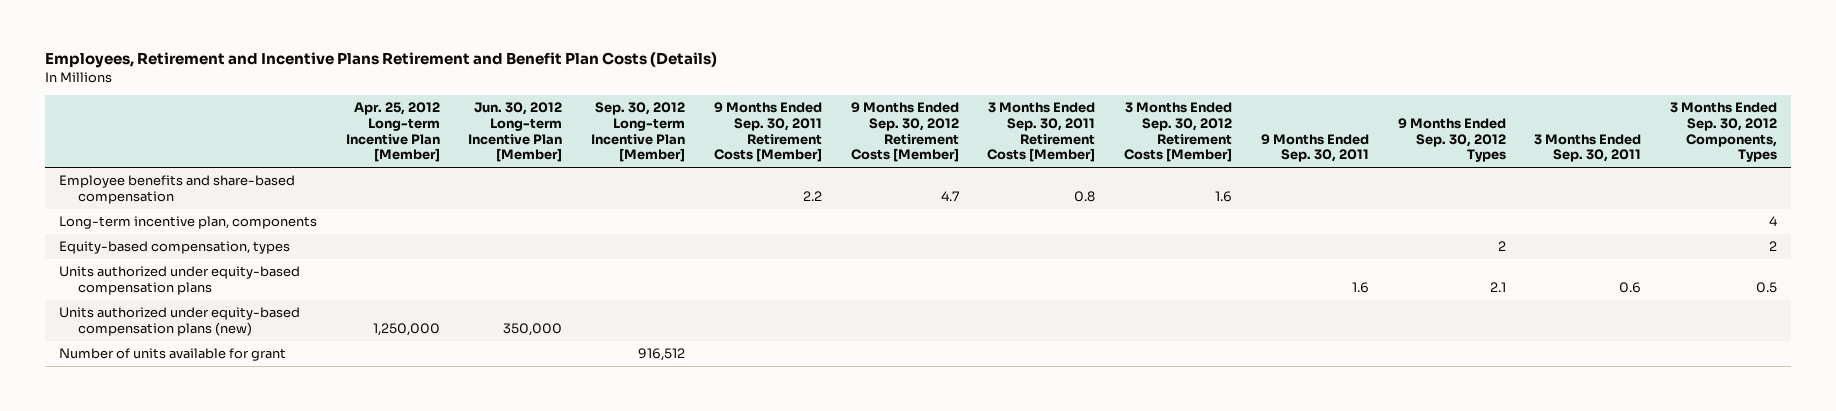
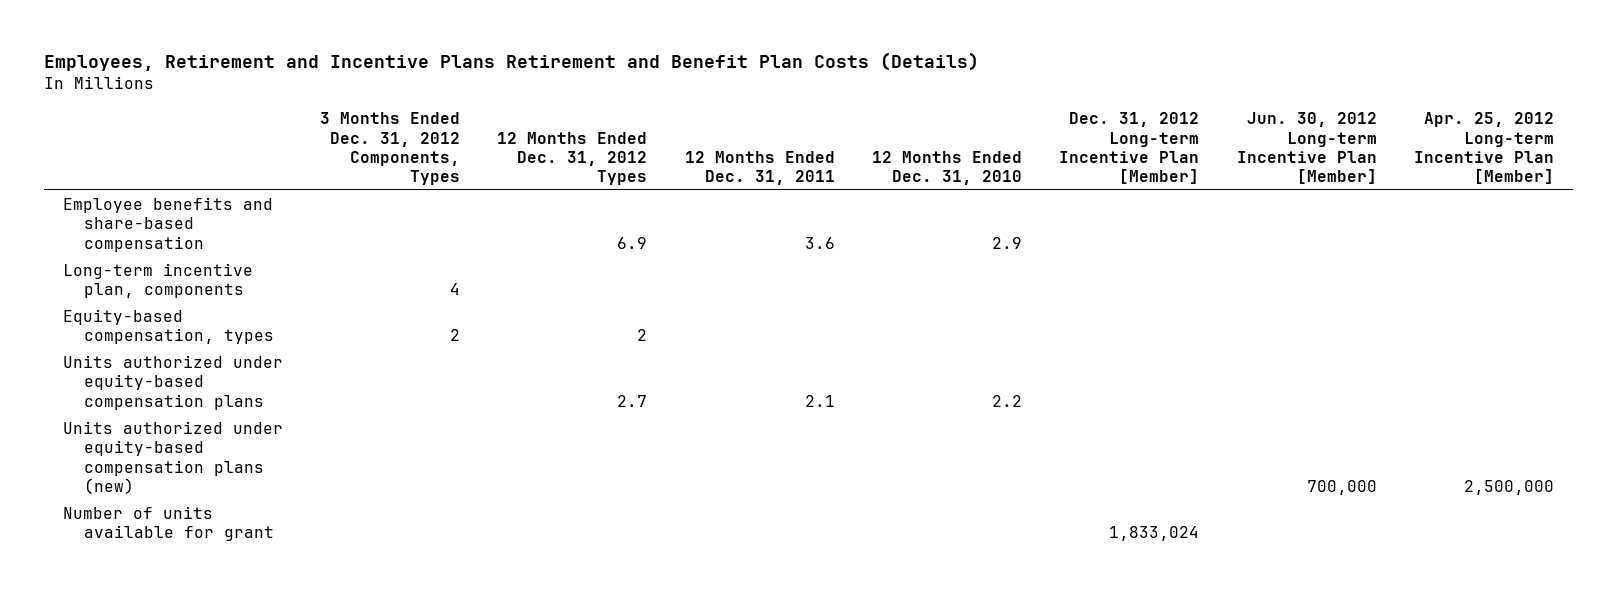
- | Apr. 25, 2012 Long-term Incentive Plan [Member] | Jun. 30, 2012 Long-term Incentive Plan [Member] | Sep. 30, 2012 Long-term Incentive Plan [Member] | 9 Months Ended Sep. 30, 2011 Retirement Costs [Member] | 9 Months Ended Sep. 30, 2012 Retirement Costs [Member] | 3 Months Ended Sep. 30, 2011 Retirement Costs [Member] | 3 Months Ended Sep. 30, 2012 Retirement Costs [Member] | 9 Months Ended Sep. 30, 2011 | 9 Months Ended Sep. 30, 2012 Types | 3 Months Ended Sep. 30, 2011 | 3 Months Ended Sep. 30, 2012 Components, Types
+ | 3 Months Ended Dec. 31, 2012 Components, Types | 12 Months Ended Dec. 31, 2012 Types | 12 Months Ended Dec. 31, 2011 | 12 Months Ended Dec. 31, 2010 | Dec. 31, 2012 Long-term Incentive Plan [Member] | Jun. 30, 2012 Long-term Incentive Plan [Member] | Apr. 25, 2012 Long-term Incentive Plan [Member]
- Units authorized under equity-based compensation plans (new) | 1,250,000 | 350,000 | | | | | | | | |
+ Units authorized under equity-based compensation plans (new) | | | | | | 700,000 | 2,500,000

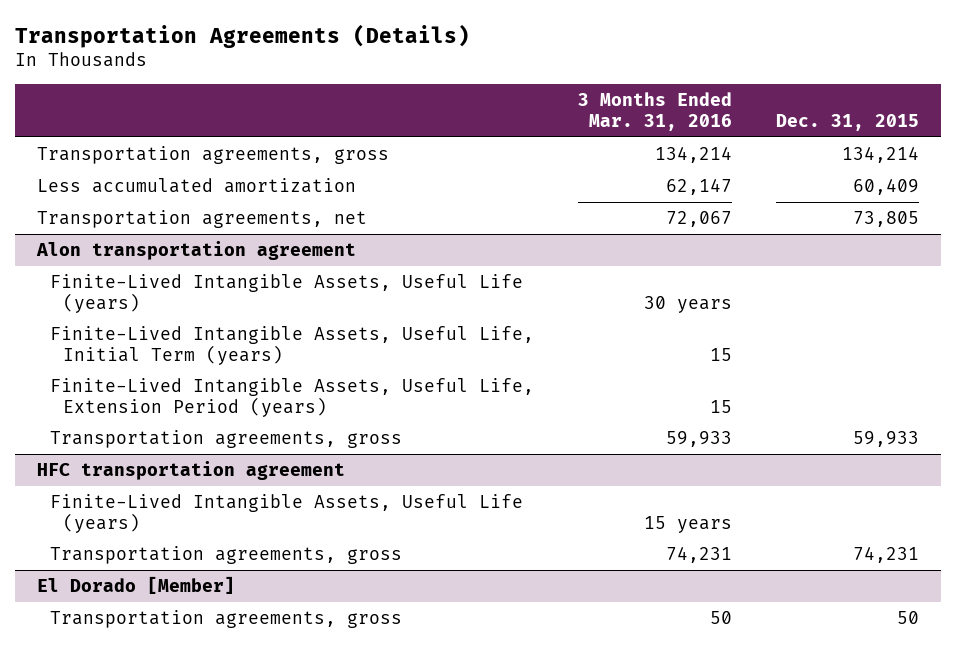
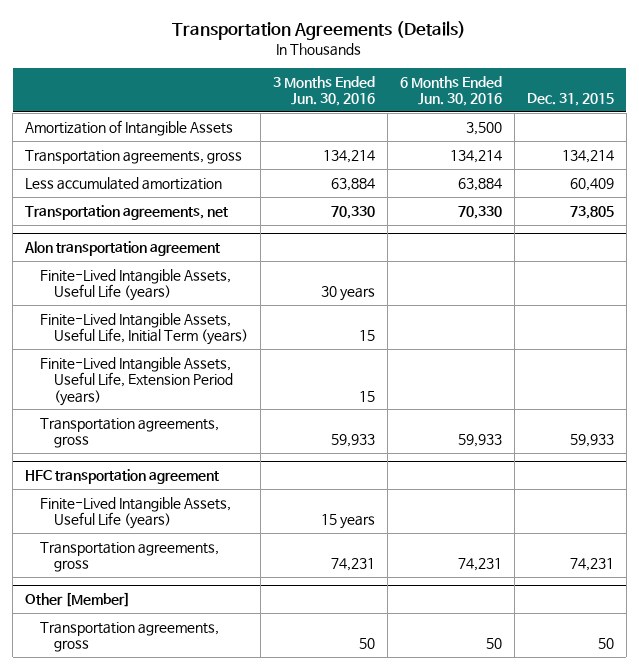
- | 3 Months Ended Mar. 31, 2016 | Dec. 31, 2015
+ | 3 Months Ended Jun. 30, 2016 | 6 Months Ended Jun. 30, 2016 | Dec. 31, 2015
+ Amortization of Intangible Assets | | 3,500 |
- El Dorado [Member]
+ Other [Member]

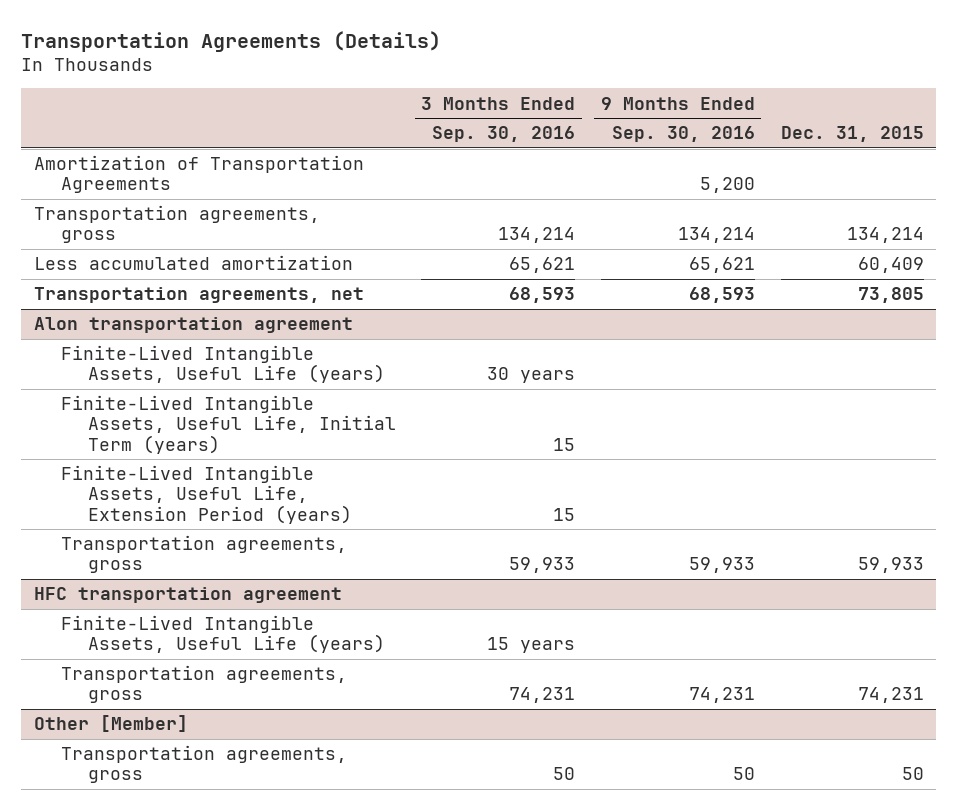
- | 3 Months Ended Jun. 30, 2016 | 6 Months Ended Jun. 30, 2016 | Dec. 31, 2015
+ | 3 Months Ended Sep. 30, 2016 | 9 Months Ended Sep. 30, 2016 | Dec. 31, 2015
- Amortization of Intangible Assets | | 3,500 |
+ Amortization of Transportation Agreements | | 5,200 |

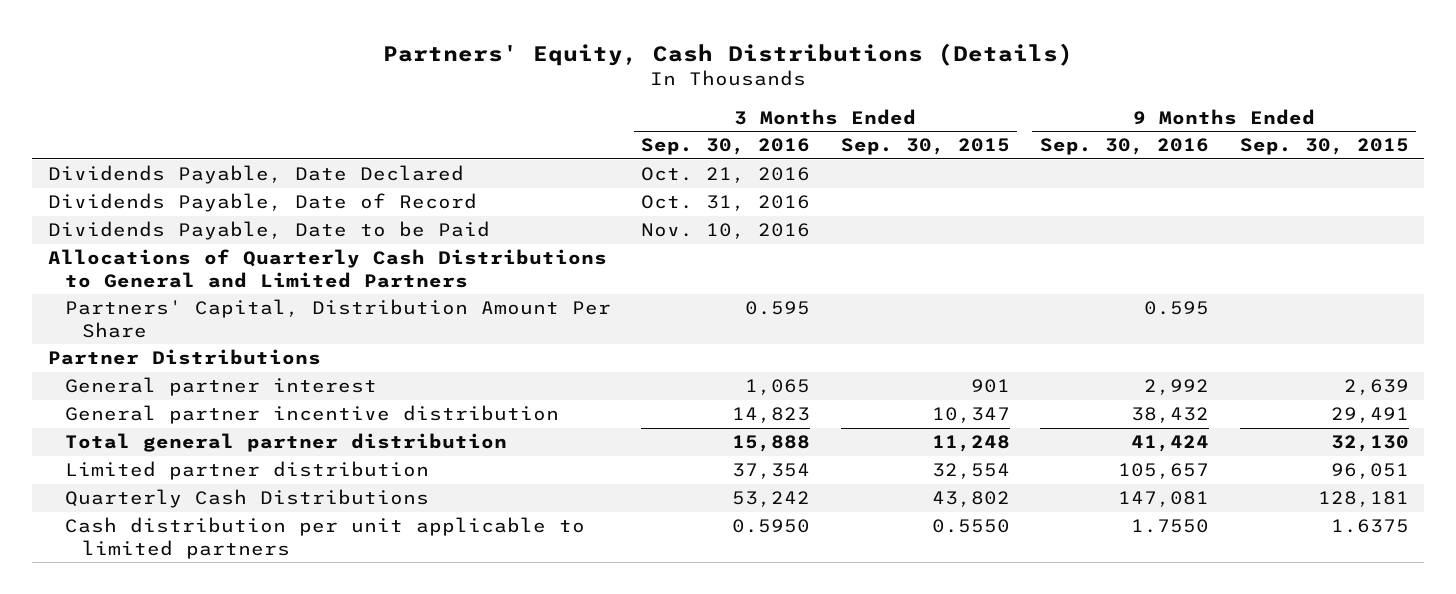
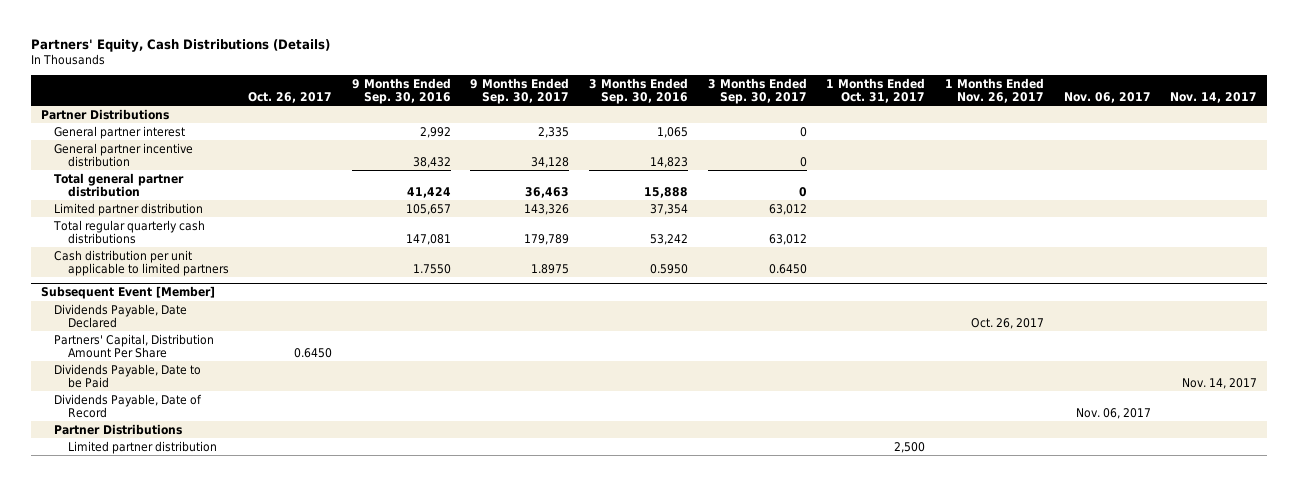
- | 3 Months Ended Sep. 30, 2016 | 3 Months Ended Sep. 30, 2015 | 9 Months Ended Sep. 30, 2016 | 9 Months Ended Sep. 30, 2015
+ | Oct. 26, 2017 | 9 Months Ended Sep. 30, 2016 | 9 Months Ended Sep. 30, 2017 | 3 Months Ended Sep. 30, 2016 | 3 Months Ended Sep. 30, 2017 | 1 Months Ended Oct. 31, 2017 | 1 Months Ended Nov. 26, 2017 | Nov. 06, 2017 | Nov. 14, 2017
- Dividends Payable, Date Declared | Oct. 21, 2016 | | |
- Dividends Payable, Date of Record | Oct. 31, 2016 | | |
- Dividends Payable, Date to be Paid | Nov. 10, 2016 | | |
- Allocations of Quarterly Cash Distributions to General and Limited Partners
- Partners' Capital, Distribution Amount Per Share | 0.595 | | 0.595 |
- Quarterly Cash Distributions | 53,242 | 43,802 | 147,081 | 128,181
+ Total regular quarterly cash distributions | | 147,081 | 179,789 | 53,242 | 63,012 | | | |
+ Subsequent Event [Member]
+ Dividends Payable, Date Declared | | | | | | | Oct. 26, 2017 | |
+ Partners' Capital, Distribution Amount Per Share | 0.6450 | | | | | | | |
+ Dividends Payable, Date to be Paid | | | | | | | | | Nov. 14, 2017
+ Dividends Payable, Date of Record | | | | | | | | Nov. 06, 2017 |
+ Partner Distributions
+ Limited partner distribution | | | | | | 2,500 | | |

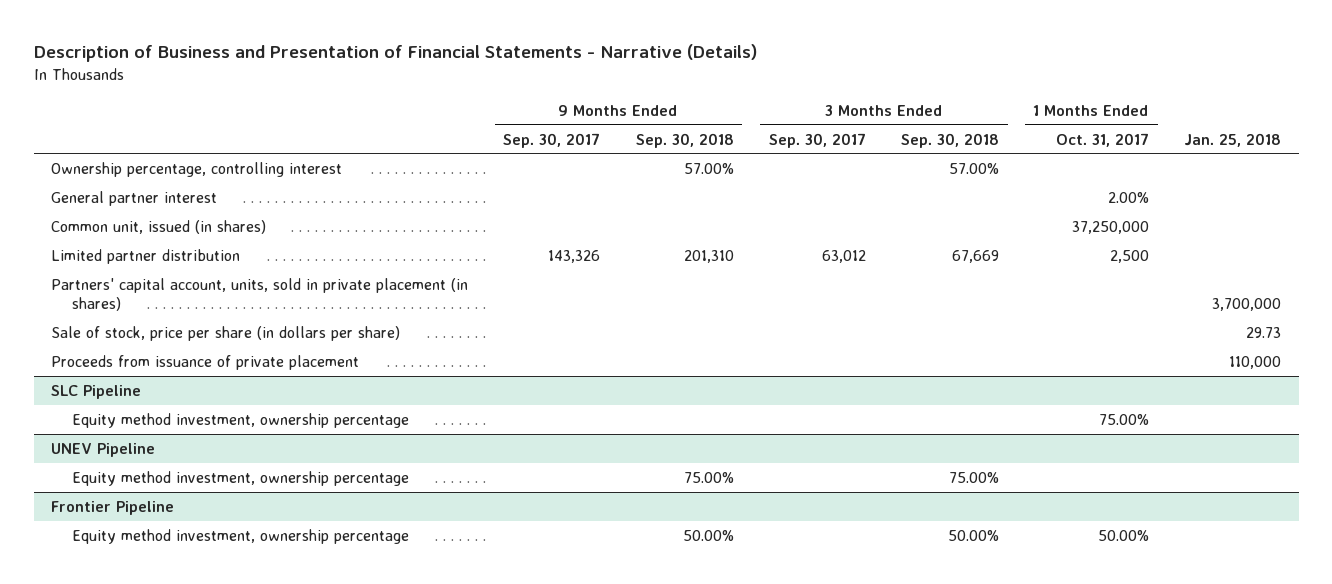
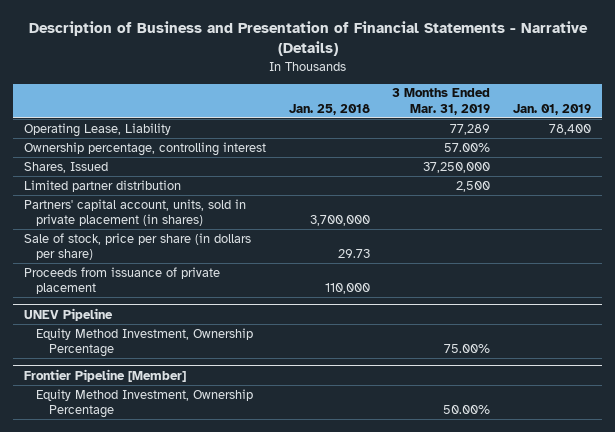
- | 9 Months Ended Sep. 30, 2017 | 9 Months Ended Sep. 30, 2018 | 3 Months Ended Sep. 30, 2017 | 3 Months Ended Sep. 30, 2018 | 1 Months Ended Oct. 31, 2017 | Jan. 25, 2018
+ | Jan. 25, 2018 | 3 Months Ended Mar. 31, 2019 | Jan. 01, 2019
+ Operating Lease, Liability | | 77,289 | 78,400
- General partner interest | | | | | 2.00% |
- Common unit, issued (in shares) | | | | | 37,250,000 |
+ Shares, Issued | | 37,250,000 |
- SLC Pipeline
- Equity method investment, ownership percentage | | | | | 75.00% |
@ UNEV Pipeline
- Equity method investment, ownership percentage | | 75.00% | | 75.00% | |
- Frontier Pipeline
- Equity method investment, ownership percentage | | 50.00% | | 50.00% | 50.00% |
@ UNEV Pipeline
+ Equity Method Investment, Ownership Percentage | | 75.00% |
+ Frontier Pipeline [Member]
+ Equity Method Investment, Ownership Percentage | | 50.00% |

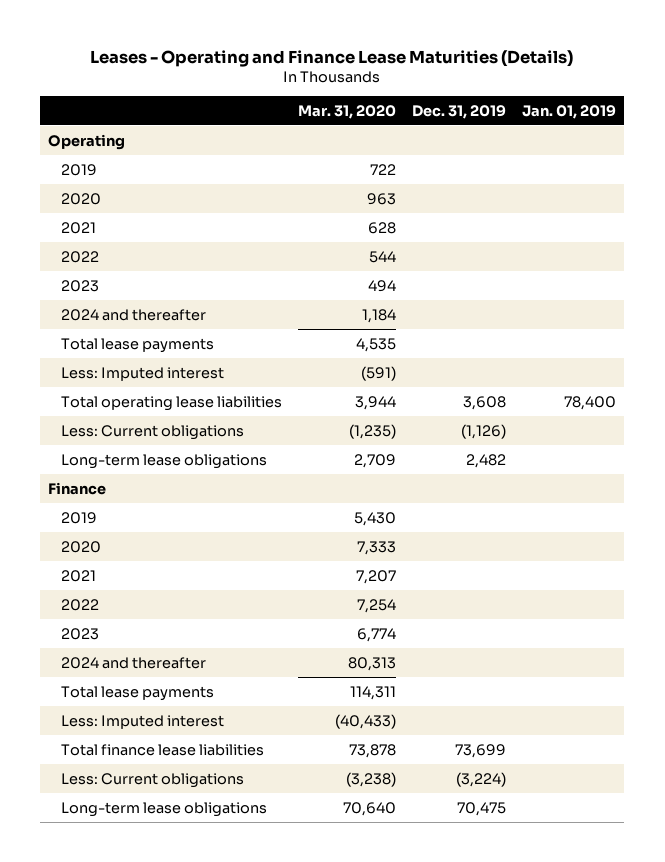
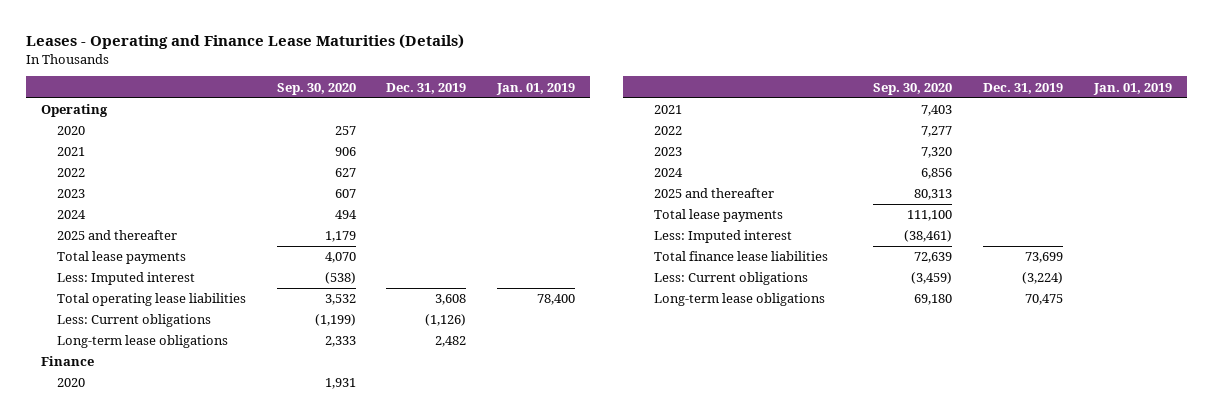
- | Mar. 31, 2020 | Dec. 31, 2019 | Jan. 01, 2019
+ | Sep. 30, 2020 | Dec. 31, 2019 | Jan. 01, 2019
- 2019 | 722 | |
- 2024 and thereafter | 1,184 | |
+ 2024 | 494 | |
+ 2025 and thereafter | 1,179 | |
- 2019 | 5,430 | |
- 2024 and thereafter | 80,313 | |
+ 2024 | 6,856 | |
+ 2025 and thereafter | 80,313 | |

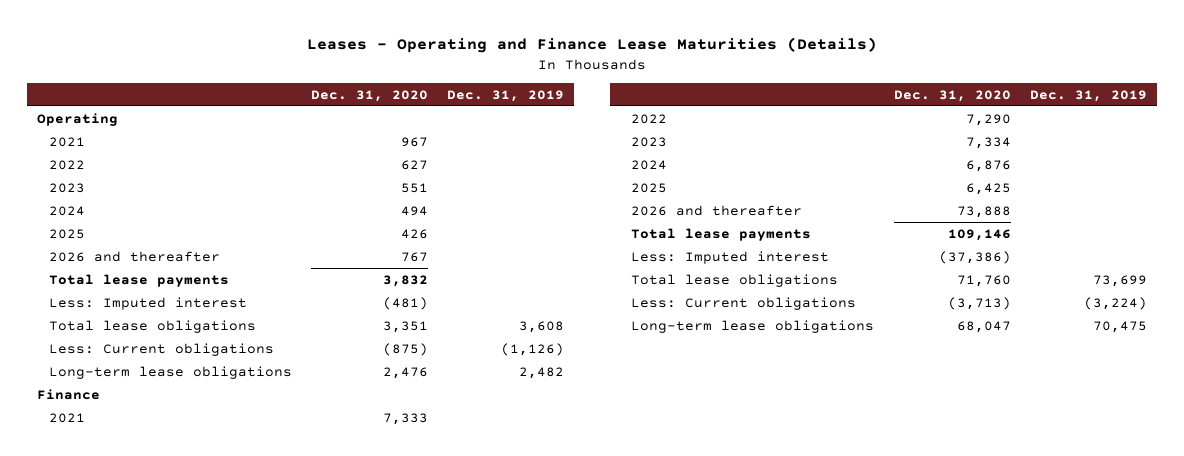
- | Sep. 30, 2020 | Dec. 31, 2019 | Jan. 01, 2019
+ | Dec. 31, 2020 | Dec. 31, 2019
- 2020 | 257 | |
- 2025 and thereafter | 1,179 | |
+ 2025 | 426 |
+ 2026 and thereafter | 767 |
- Total operating lease liabilities | 3,532 | 3,608 | 78,400
+ Total lease obligations | 3,351 | 3,608
- 2020 | 1,931 | |
- 2025 and thereafter | 80,313 | |
+ 2025 | 6,425 |
+ 2026 and thereafter | 73,888 |
- Total finance lease liabilities | 72,639 | 73,699 |
+ Total lease obligations | 71,760 | 73,699

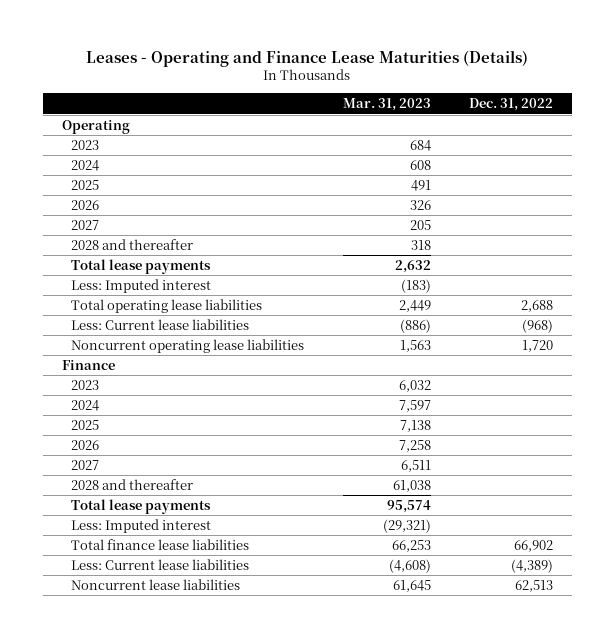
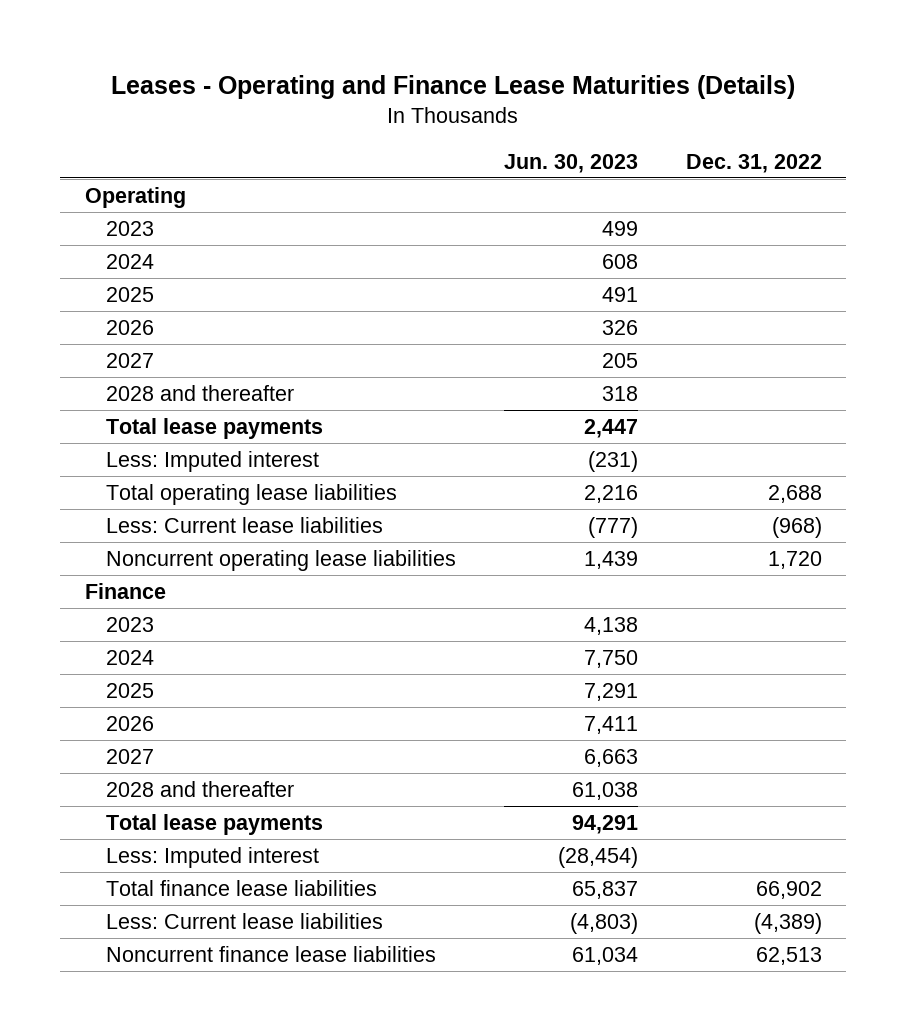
- | Mar. 31, 2023 | Dec. 31, 2022
+ | Jun. 30, 2023 | Dec. 31, 2022
- Noncurrent lease liabilities | 61,645 | 62,513
+ Noncurrent finance lease liabilities | 61,034 | 62,513

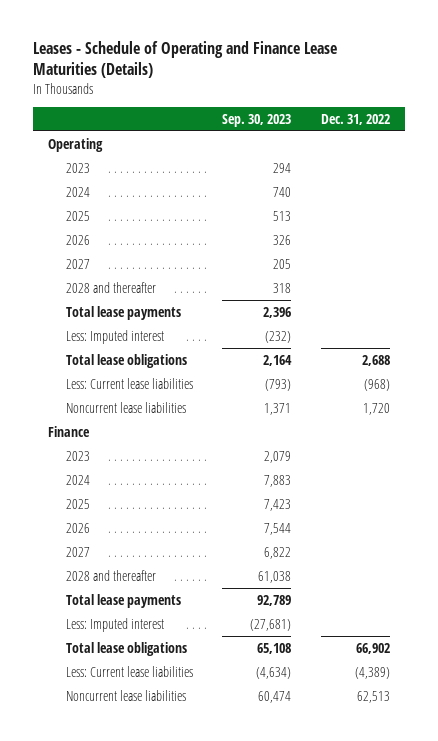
- Leases - Operating and Finance Lease Maturities (Details)
+ Leases - Schedule of Operating and Finance Lease Maturities (Details)
- | Jun. 30, 2023 | Dec. 31, 2022
+ | Sep. 30, 2023 | Dec. 31, 2022
- Total operating lease liabilities | 2,216 | 2,688
+ Total lease obligations | 2,164 | 2,688
- Noncurrent operating lease liabilities | 1,439 | 1,720
+ Noncurrent lease liabilities | 1,371 | 1,720
- Total finance lease liabilities | 65,837 | 66,902
+ Total lease obligations | 65,108 | 66,902
- Noncurrent finance lease liabilities | 61,034 | 62,513
+ Noncurrent lease liabilities | 60,474 | 62,513

